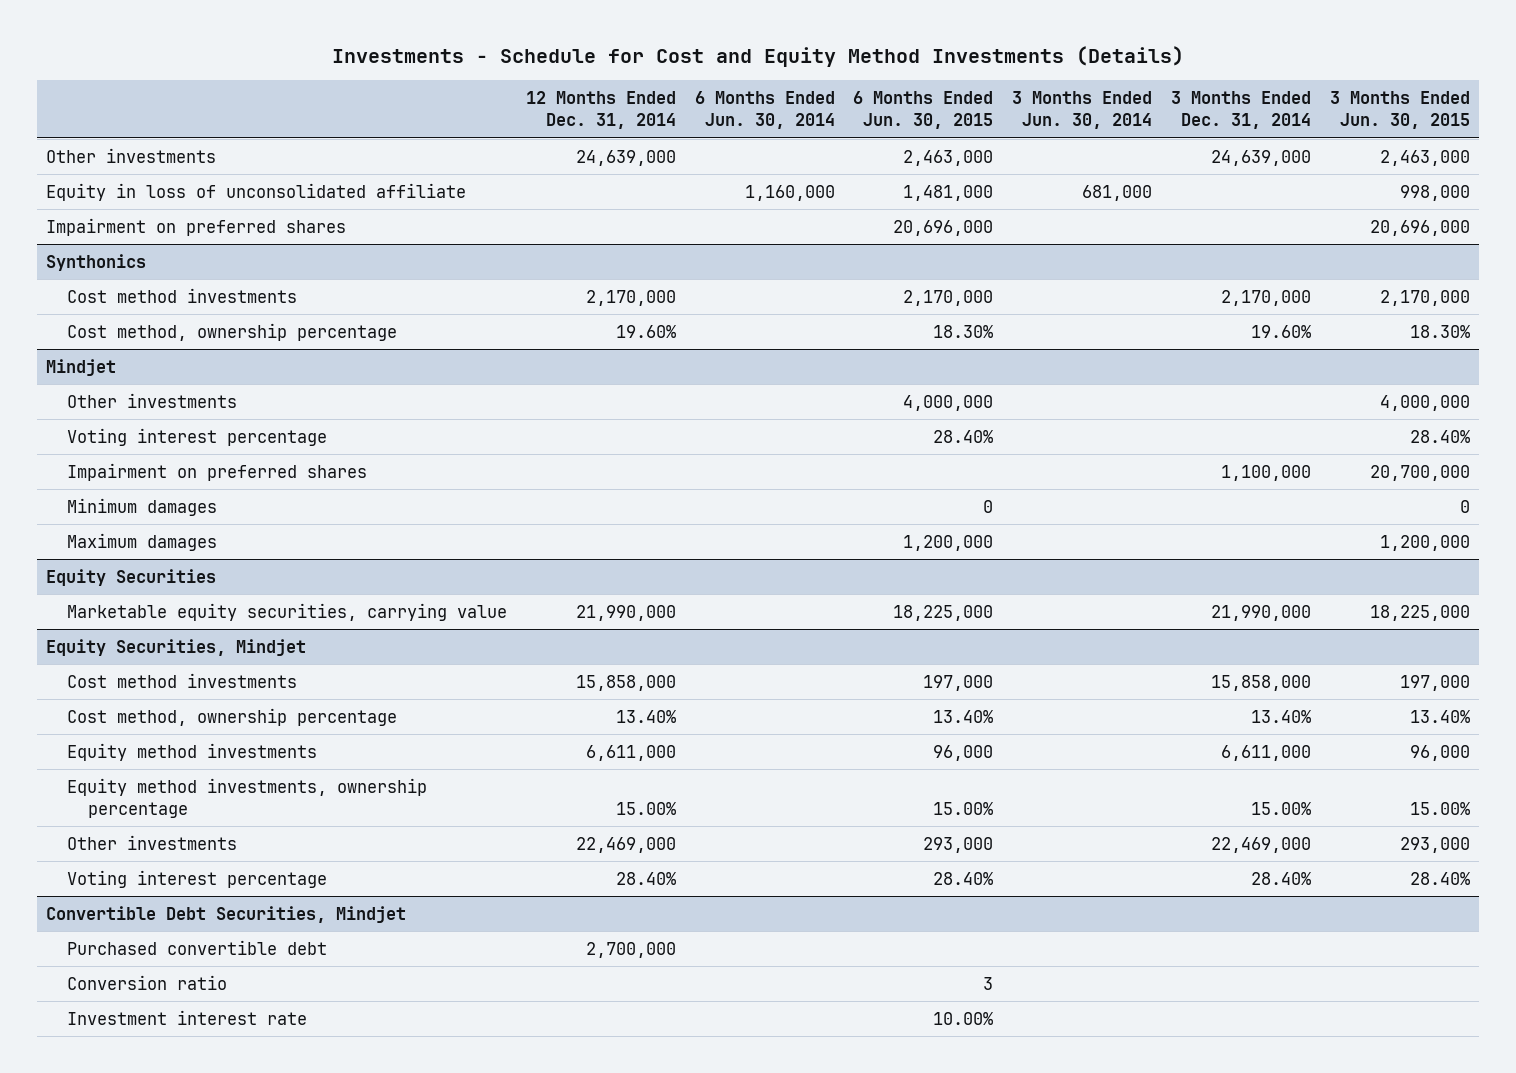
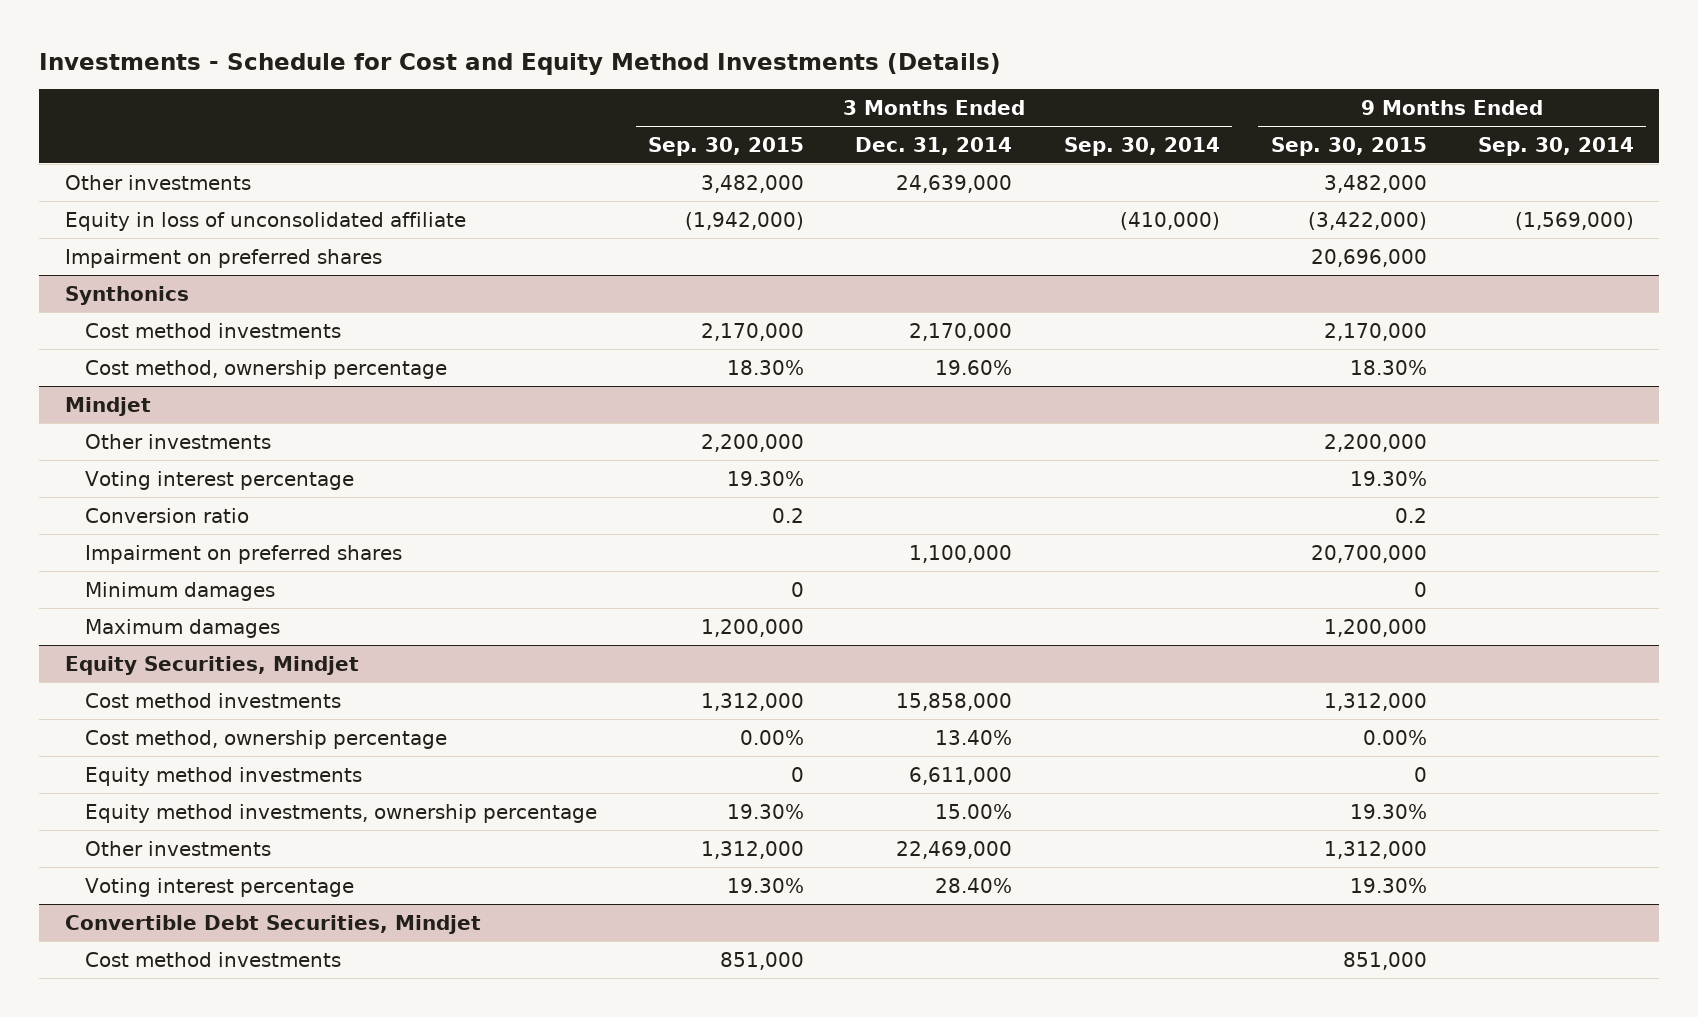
- | 12 Months Ended Dec. 31, 2014 | 6 Months Ended Jun. 30, 2014 | 6 Months Ended Jun. 30, 2015 | 3 Months Ended Jun. 30, 2014 | 3 Months Ended Dec. 31, 2014 | 3 Months Ended Jun. 30, 2015
+ | 3 Months Ended Sep. 30, 2015 | 3 Months Ended Dec. 31, 2014 | 3 Months Ended Sep. 30, 2014 | 9 Months Ended Sep. 30, 2015 | 9 Months Ended Sep. 30, 2014
@ Mindjet
+ Conversion ratio | 0.2 | | | 0.2 |
- Equity Securities
- Marketable equity securities, carrying value | 21,990,000 | | 18,225,000 | | 21,990,000 | 18,225,000
@ Convertible Debt Securities, Mindjet
- Purchased convertible debt | 2,700,000 | | | | |
- Conversion ratio | | | 3 | | |
- Investment interest rate | | | 10.00% | | |
+ Cost method investments | 851,000 | | | 851,000 |

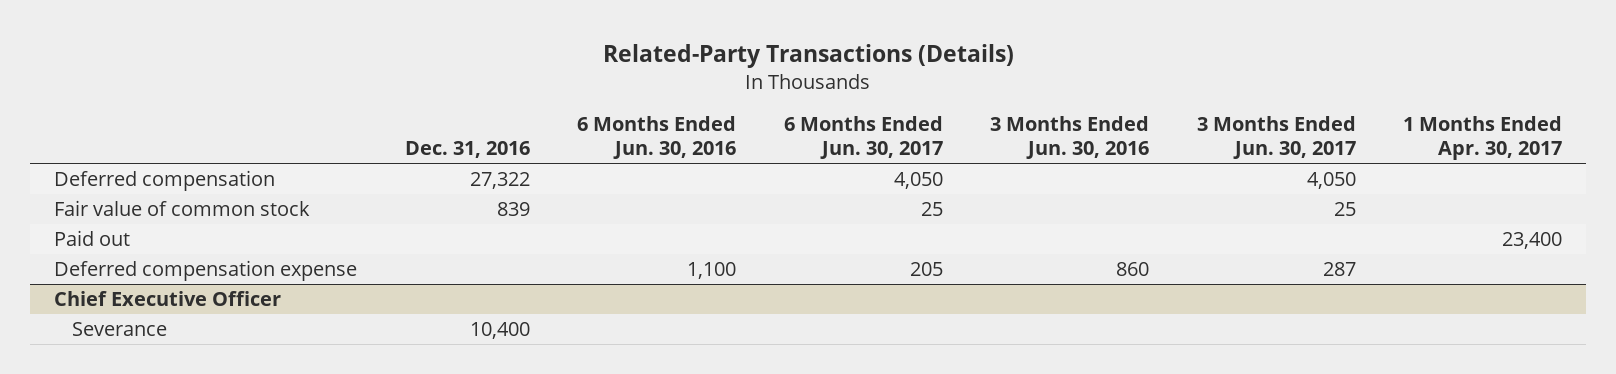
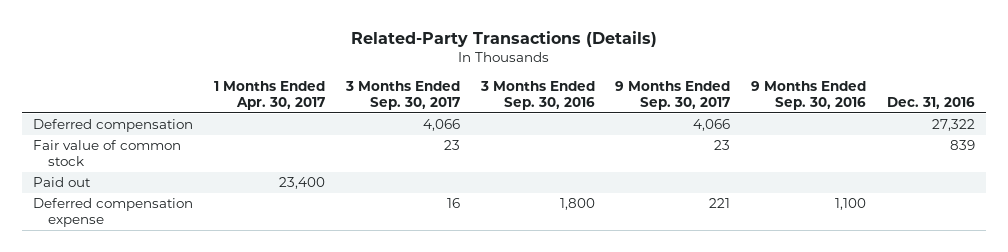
- | Dec. 31, 2016 | 6 Months Ended Jun. 30, 2016 | 6 Months Ended Jun. 30, 2017 | 3 Months Ended Jun. 30, 2016 | 3 Months Ended Jun. 30, 2017 | 1 Months Ended Apr. 30, 2017
+ | 1 Months Ended Apr. 30, 2017 | 3 Months Ended Sep. 30, 2017 | 3 Months Ended Sep. 30, 2016 | 9 Months Ended Sep. 30, 2017 | 9 Months Ended Sep. 30, 2016 | Dec. 31, 2016
- Chief Executive Officer
- Severance | 10,400 | | | | |

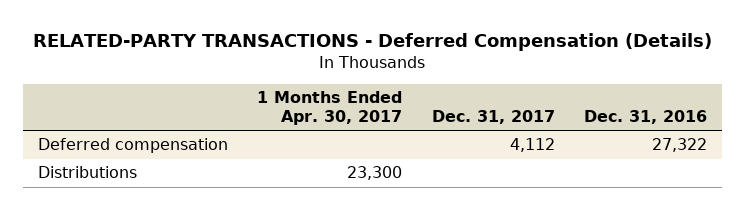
- Related-Party Transactions (Details)
+ RELATED-PARTY TRANSACTIONS - Deferred Compensation (Details)
- | 1 Months Ended Apr. 30, 2017 | 3 Months Ended Sep. 30, 2017 | 3 Months Ended Sep. 30, 2016 | 9 Months Ended Sep. 30, 2017 | 9 Months Ended Sep. 30, 2016 | Dec. 31, 2016
+ | 1 Months Ended Apr. 30, 2017 | Dec. 31, 2017 | Dec. 31, 2016
- Fair value of common stock | | 23 | | 23 | | 839
- Paid out | 23,400 | | | | |
- Deferred compensation expense | | 16 | 1,800 | 221 | 1,100 |
+ Distributions | 23,300 | |

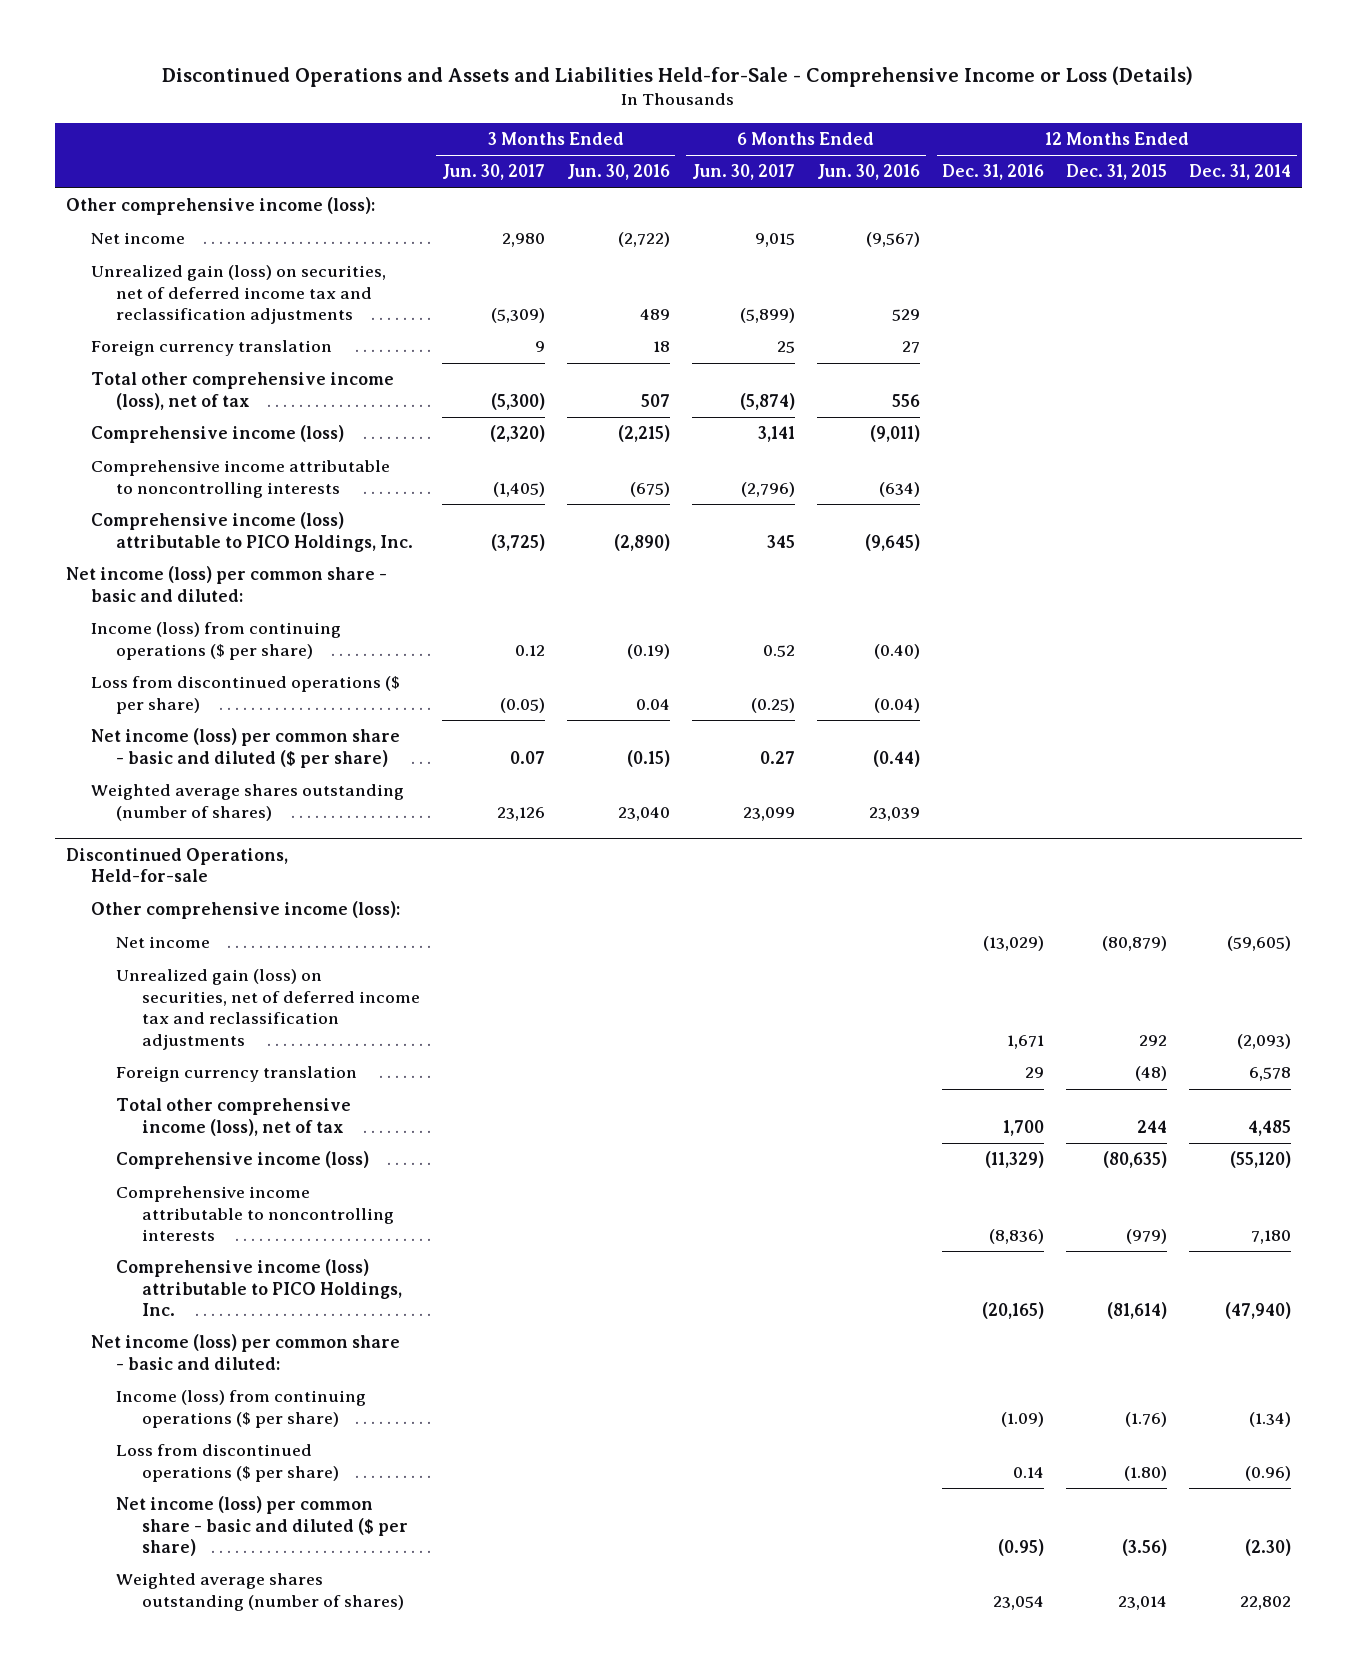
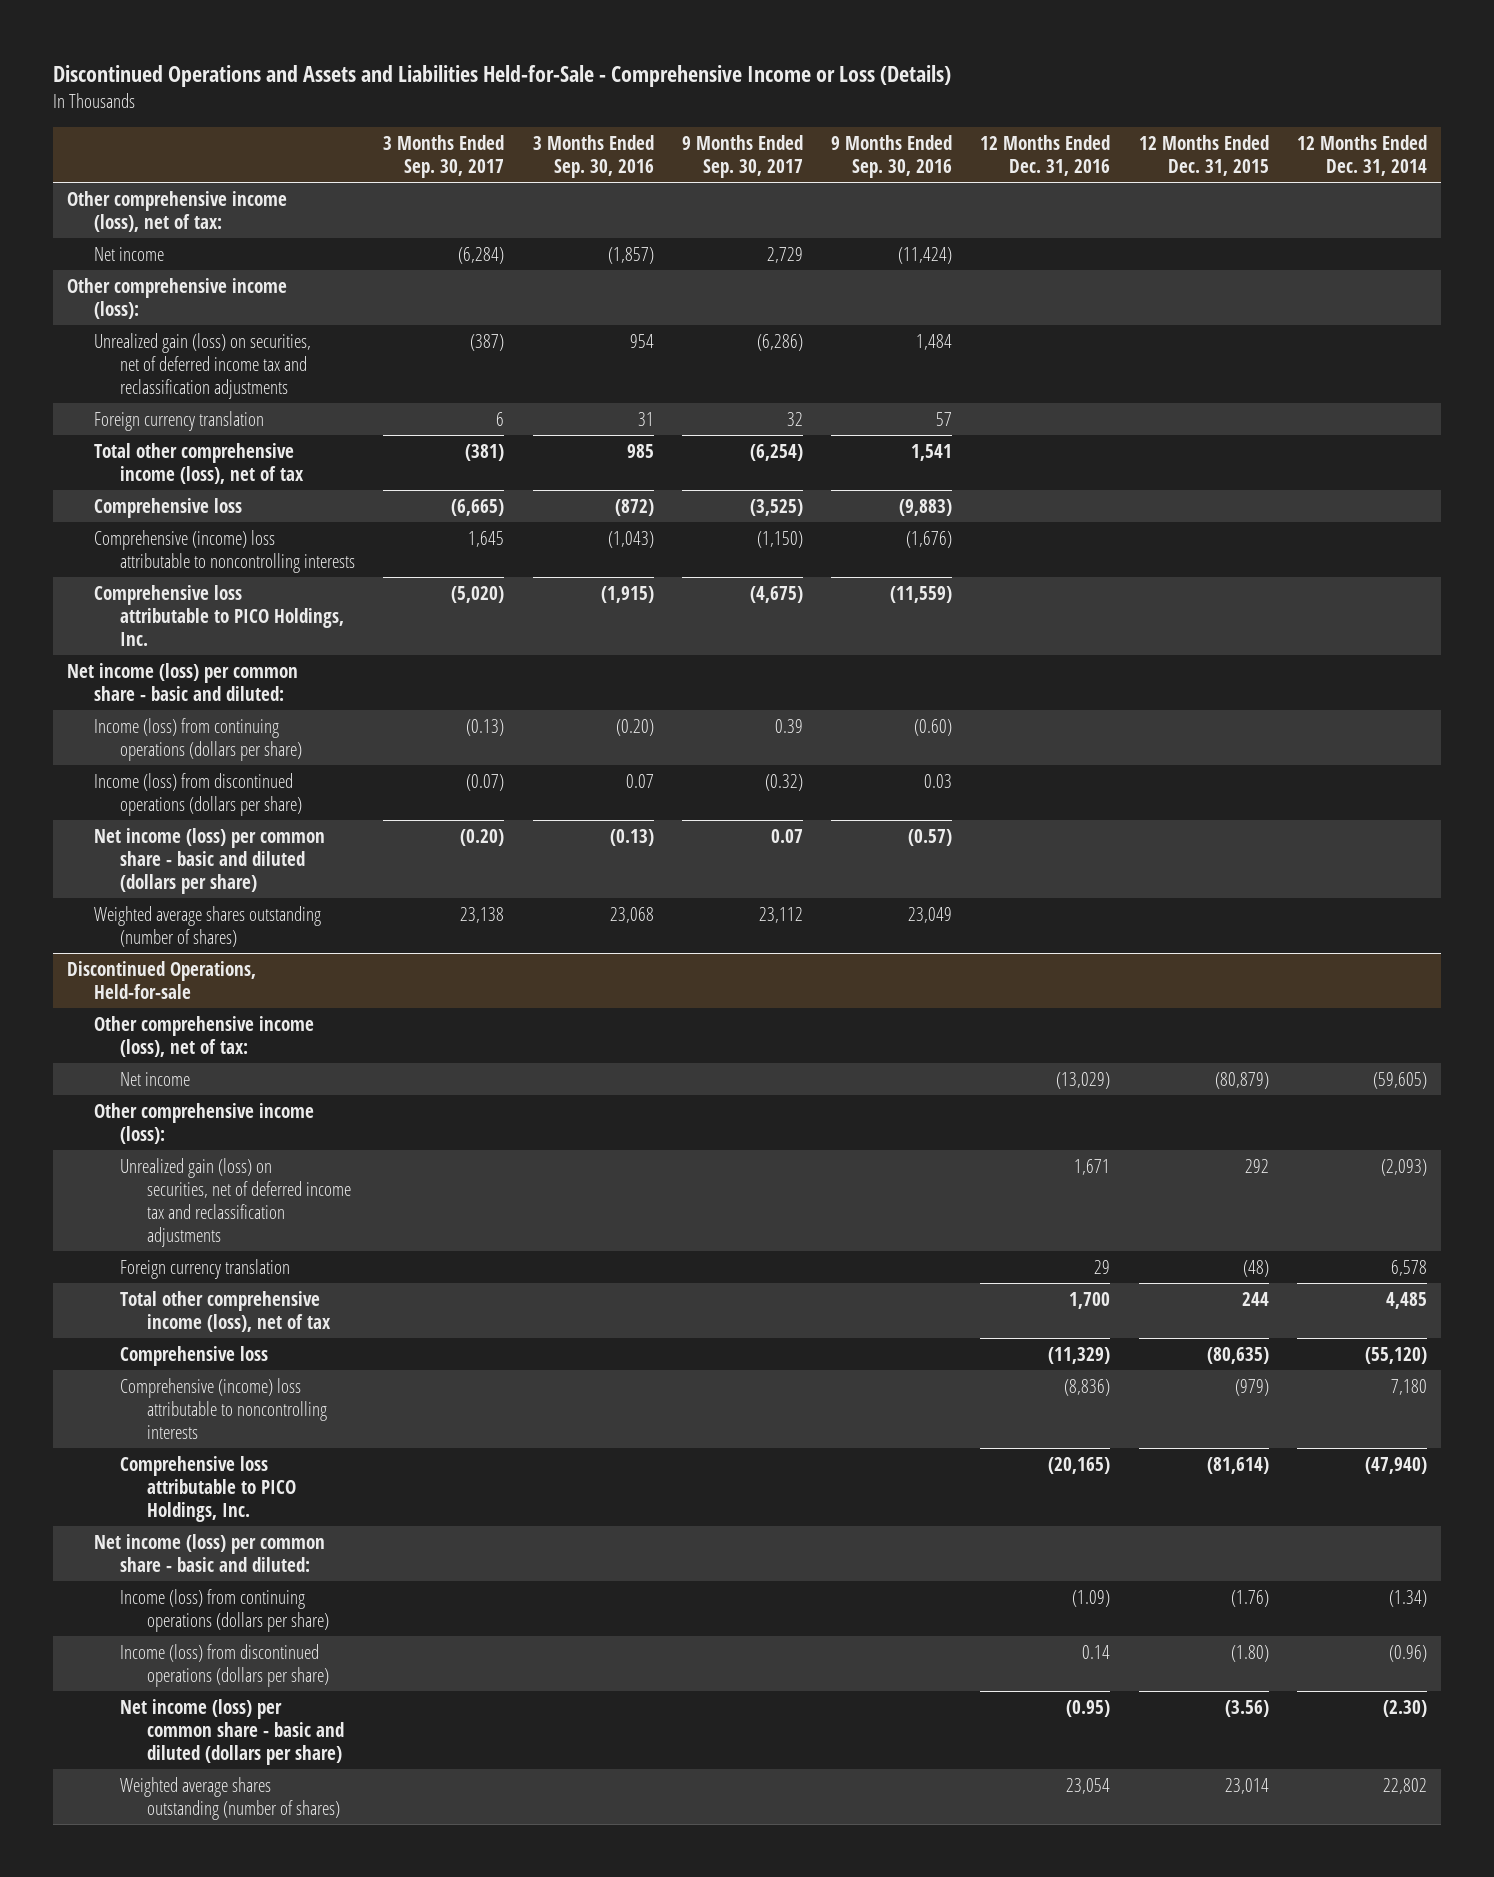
- | 3 Months Ended Jun. 30, 2017 | 3 Months Ended Jun. 30, 2016 | 6 Months Ended Jun. 30, 2017 | 6 Months Ended Jun. 30, 2016 | 12 Months Ended Dec. 31, 2016 | 12 Months Ended Dec. 31, 2015 | 12 Months Ended Dec. 31, 2014
+ | 3 Months Ended Sep. 30, 2017 | 3 Months Ended Sep. 30, 2016 | 9 Months Ended Sep. 30, 2017 | 9 Months Ended Sep. 30, 2016 | 12 Months Ended Dec. 31, 2016 | 12 Months Ended Dec. 31, 2015 | 12 Months Ended Dec. 31, 2014
+ Other comprehensive income (loss), net of tax:
moved down: Other comprehensive income (loss):
- Comprehensive income (loss) | (2,320) | (2,215) | 3,141 | (9,011) | | |
- Comprehensive income attributable to noncontrolling interests | (1,405) | (675) | (2,796) | (634) | | |
- Comprehensive income (loss) attributable to PICO Holdings, Inc. | (3,725) | (2,890) | 345 | (9,645) | | |
+ Comprehensive loss | (6,665) | (872) | (3,525) | (9,883) | | |
+ Comprehensive (income) loss attributable to noncontrolling interests | 1,645 | (1,043) | (1,150) | (1,676) | | |
+ Comprehensive loss attributable to PICO Holdings, Inc. | (5,020) | (1,915) | (4,675) | (11,559) | | |
- Income (loss) from continuing operations ($ per share) | 0.12 | (0.19) | 0.52 | (0.40) | | |
- Loss from discontinued operations ($ per share) | (0.05) | 0.04 | (0.25) | (0.04) | | |
- Net income (loss) per common share - basic and diluted ($ per share) | 0.07 | (0.15) | 0.27 | (0.44) | | |
+ Income (loss) from continuing operations (dollars per share) | (0.13) | (0.20) | 0.39 | (0.60) | | |
+ Income (loss) from discontinued operations (dollars per share) | (0.07) | 0.07 | (0.32) | 0.03 | | |
+ Net income (loss) per common share - basic and diluted (dollars per share) | (0.20) | (0.13) | 0.07 | (0.57) | | |
@ Discontinued Operations, Held-for-sale
+ Other comprehensive income (loss), net of tax:
moved down: Other comprehensive income (loss):
- Comprehensive income (loss) | | | | | (11,329) | (80,635) | (55,120)
- Comprehensive income attributable to noncontrolling interests | | | | | (8,836) | (979) | 7,180
- Comprehensive income (loss) attributable to PICO Holdings, Inc. | | | | | (20,165) | (81,614) | (47,940)
+ Comprehensive loss | | | | | (11,329) | (80,635) | (55,120)
+ Comprehensive (income) loss attributable to noncontrolling interests | | | | | (8,836) | (979) | 7,180
+ Comprehensive loss attributable to PICO Holdings, Inc. | | | | | (20,165) | (81,614) | (47,940)
- Income (loss) from continuing operations ($ per share) | | | | | (1.09) | (1.76) | (1.34)
- Loss from discontinued operations ($ per share) | | | | | 0.14 | (1.80) | (0.96)
- Net income (loss) per common share - basic and diluted ($ per share) | | | | | (0.95) | (3.56) | (2.30)
+ Income (loss) from continuing operations (dollars per share) | | | | | (1.09) | (1.76) | (1.34)
+ Income (loss) from discontinued operations (dollars per share) | | | | | 0.14 | (1.80) | (0.96)
+ Net income (loss) per common share - basic and diluted (dollars per share) | | | | | (0.95) | (3.56) | (2.30)

